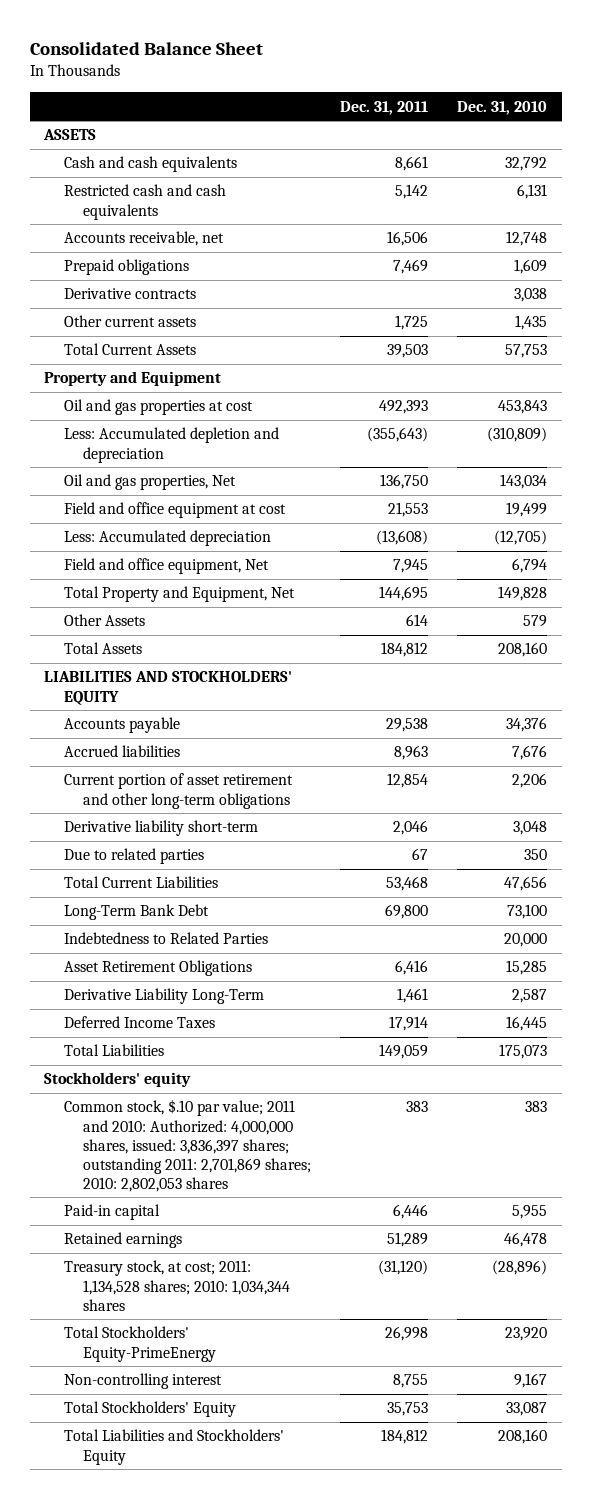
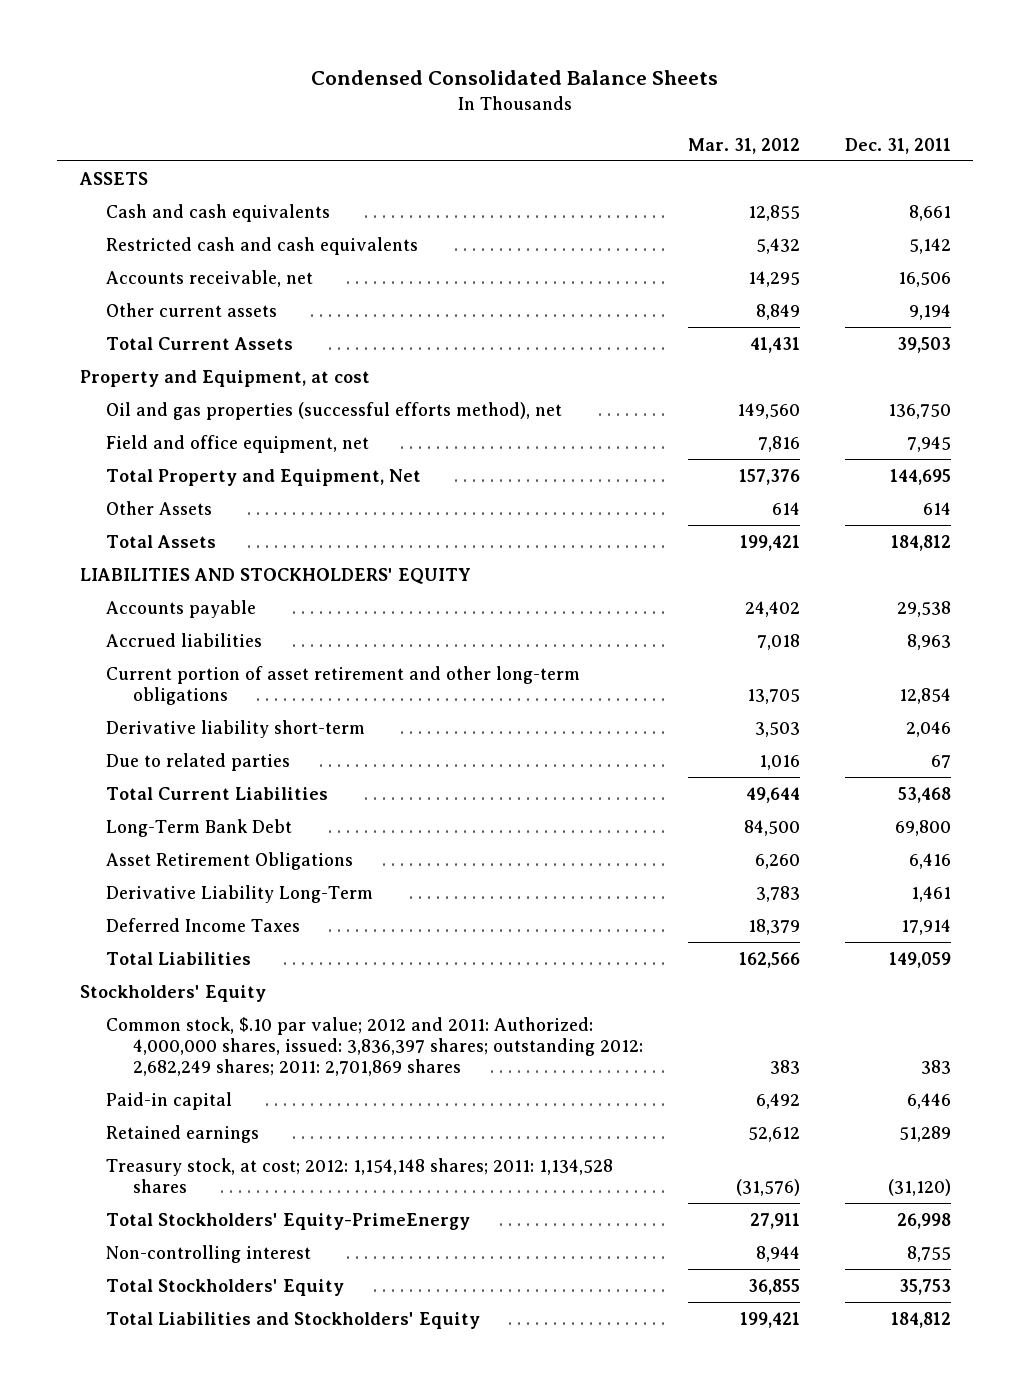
- Consolidated Balance Sheet
+ Condensed Consolidated Balance Sheets
- | Dec. 31, 2011 | Dec. 31, 2010
+ | Mar. 31, 2012 | Dec. 31, 2011
- Prepaid obligations | 7,469 | 1,609
- Derivative contracts | | 3,038
- Other current assets | 1,725 | 1,435
+ Other current assets | 8,849 | 9,194
- Property and Equipment
- Oil and gas properties at cost | 492,393 | 453,843
- Less: Accumulated depletion and depreciation | (355,643) | (310,809)
- Oil and gas properties, Net | 136,750 | 143,034
- Field and office equipment at cost | 21,553 | 19,499
- Less: Accumulated depreciation | (13,608) | (12,705)
- Field and office equipment, Net | 7,945 | 6,794
+ Property and Equipment, at cost
+ Oil and gas properties (successful efforts method), net | 149,560 | 136,750
+ Field and office equipment, net | 7,816 | 7,945
- Indebtedness to Related Parties | | 20,000
- Stockholders' equity
- Common stock, $.10 par value; 2011 and 2010: Authorized: 4,000,000 shares, issued: 3,836,397 shares; outstanding 2011: 2,701,869 shares; 2010: 2,802,053 shares | 383 | 383
+ Stockholders' Equity
+ Common stock, $.10 par value; 2012 and 2011: Authorized: 4,000,000 shares, issued: 3,836,397 shares; outstanding 2012: 2,682,249 shares; 2011: 2,701,869 shares | 383 | 383
- Treasury stock, at cost; 2011: 1,134,528 shares; 2010: 1,034,344 shares | (31,120) | (28,896)
+ Treasury stock, at cost; 2012: 1,154,148 shares; 2011: 1,134,528 shares | (31,576) | (31,120)

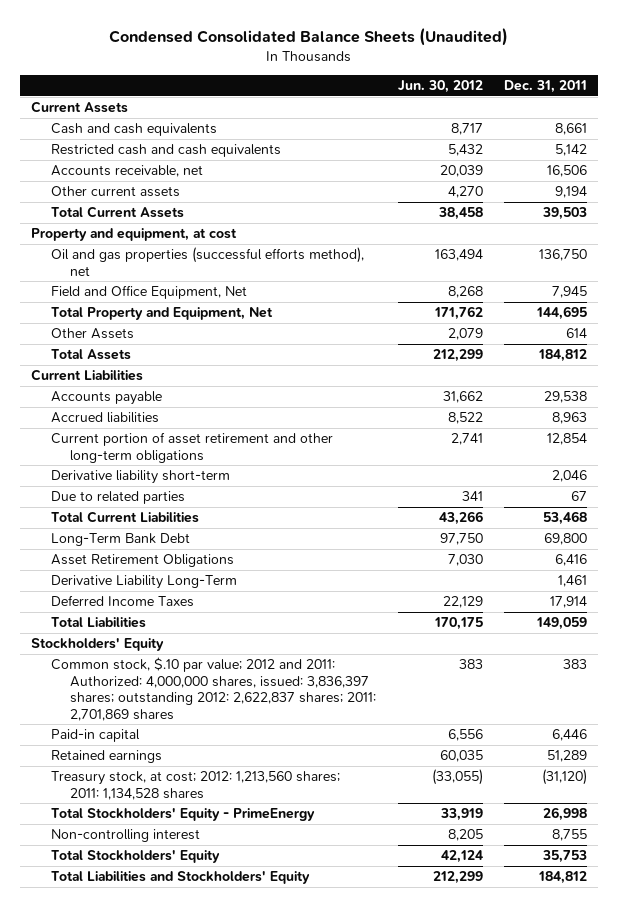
- Condensed Consolidated Balance Sheets
+ Condensed Consolidated Balance Sheets (Unaudited)
- | Mar. 31, 2012 | Dec. 31, 2011
+ | Jun. 30, 2012 | Dec. 31, 2011
- ASSETS
+ Current Assets
- Property and Equipment, at cost
+ Property and equipment, at cost
- Field and office equipment, net | 7,816 | 7,945
+ Field and Office Equipment, Net | 8,268 | 7,945
- LIABILITIES AND STOCKHOLDERS' EQUITY
+ Current Liabilities
- Common stock, $.10 par value; 2012 and 2011: Authorized: 4,000,000 shares, issued: 3,836,397 shares; outstanding 2012: 2,682,249 shares; 2011: 2,701,869 shares | 383 | 383
+ Common stock, $.10 par value; 2012 and 2011: Authorized: 4,000,000 shares, issued: 3,836,397 shares; outstanding 2012: 2,622,837 shares; 2011: 2,701,869 shares | 383 | 383
- Treasury stock, at cost; 2012: 1,154,148 shares; 2011: 1,134,528 shares | (31,576) | (31,120)
- Total Stockholders' Equity-PrimeEnergy | 27,911 | 26,998
+ Treasury stock, at cost; 2012: 1,213,560 shares; 2011: 1,134,528 shares | (33,055) | (31,120)
+ Total Stockholders' Equity - PrimeEnergy | 33,919 | 26,998

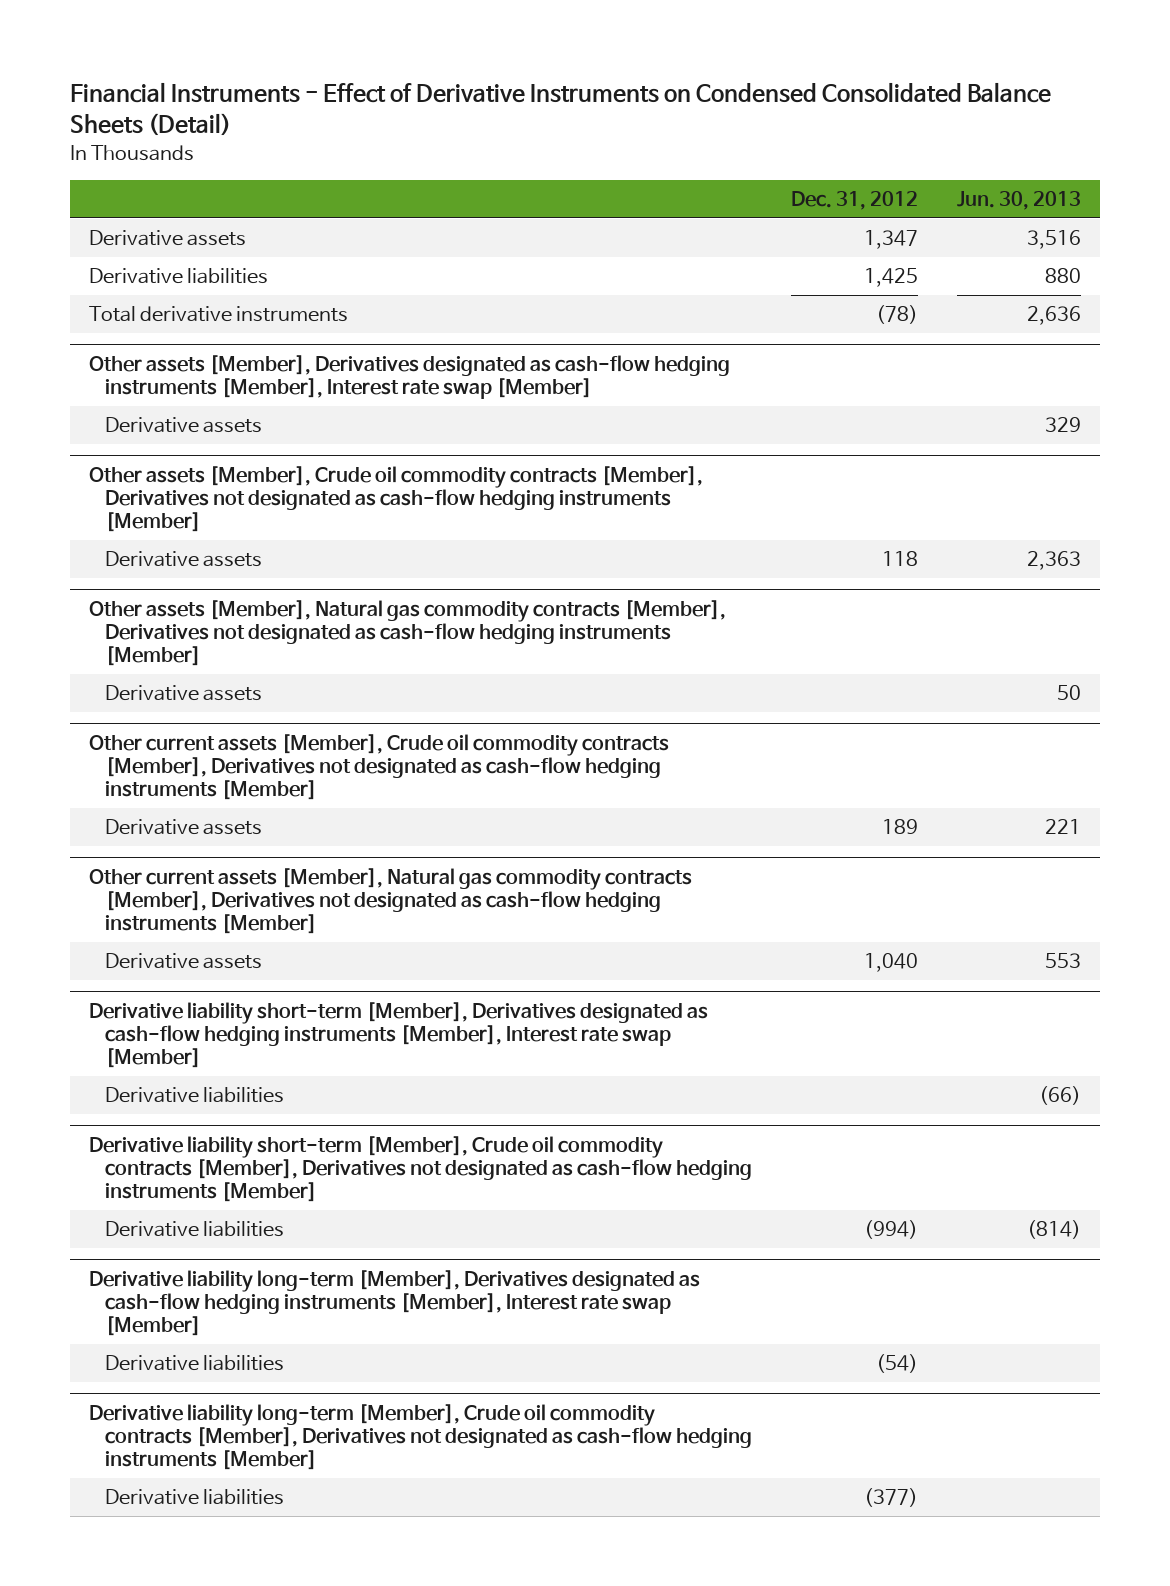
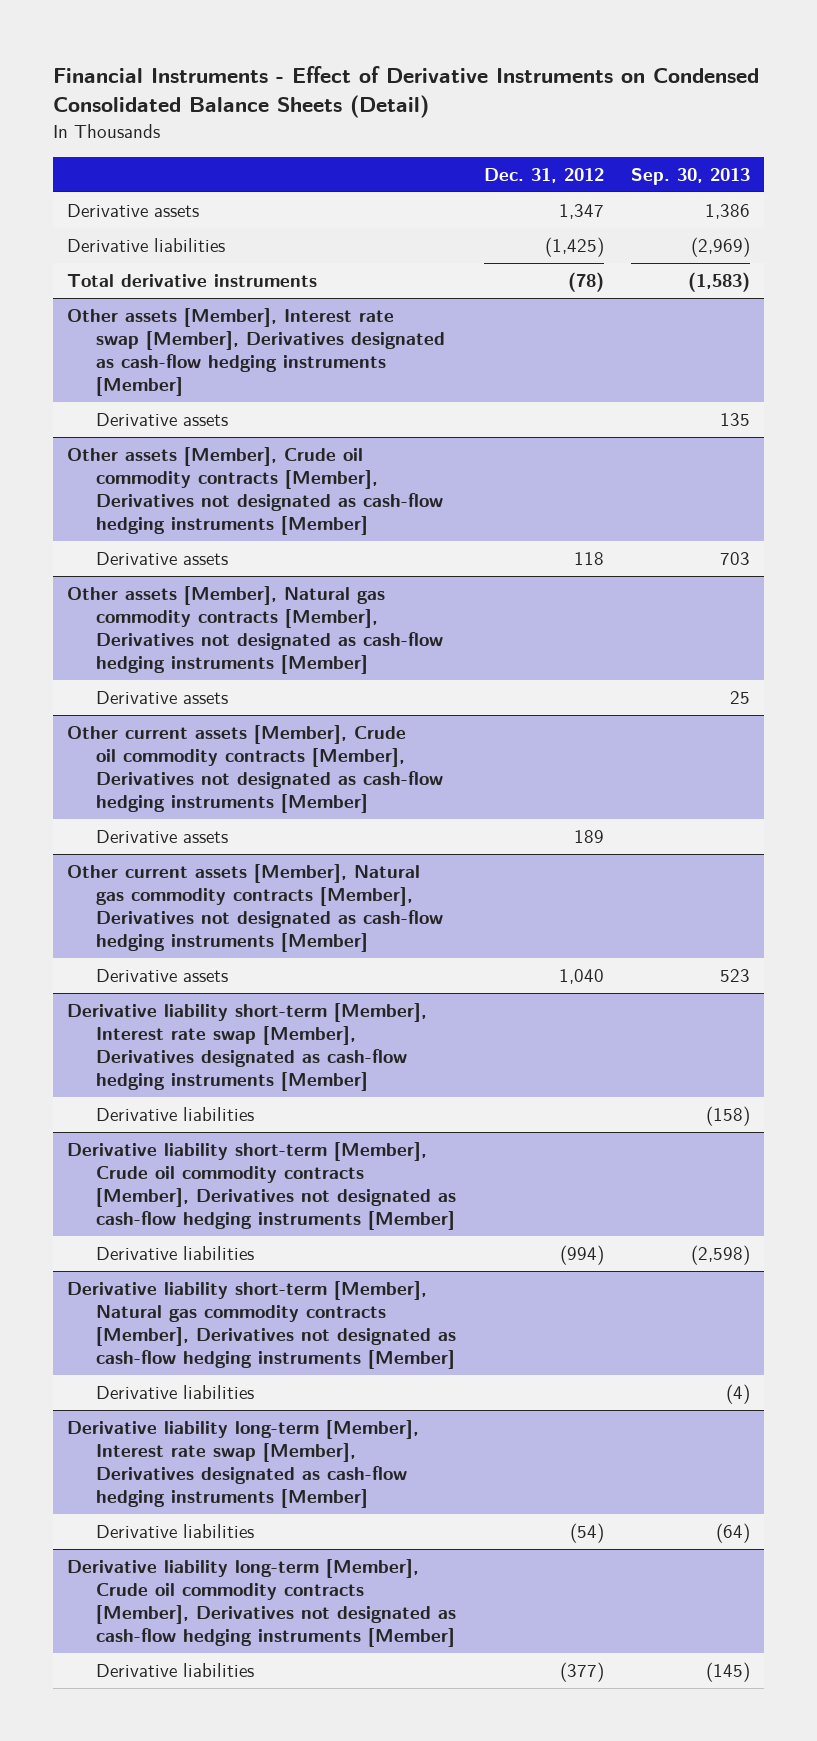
- | Dec. 31, 2012 | Jun. 30, 2013
+ | Dec. 31, 2012 | Sep. 30, 2013
- Derivative liabilities | 1,425 | 880
+ Derivative liabilities | (1,425) | (2,969)
- Other assets [Member], Derivatives designated as cash-flow hedging instruments [Member], Interest rate swap [Member]
+ Other assets [Member], Interest rate swap [Member], Derivatives designated as cash-flow hedging instruments [Member]
- Derivative liability short-term [Member], Derivatives designated as cash-flow hedging instruments [Member], Interest rate swap [Member]
+ Derivative liability short-term [Member], Interest rate swap [Member], Derivatives designated as cash-flow hedging instruments [Member]
- Derivative liability long-term [Member], Derivatives designated as cash-flow hedging instruments [Member], Interest rate swap [Member]
+ Derivative liability short-term [Member], Natural gas commodity contracts [Member], Derivatives not designated as cash-flow hedging instruments [Member]
+ Derivative liabilities | | (4)
+ Derivative liability long-term [Member], Interest rate swap [Member], Derivatives designated as cash-flow hedging instruments [Member]

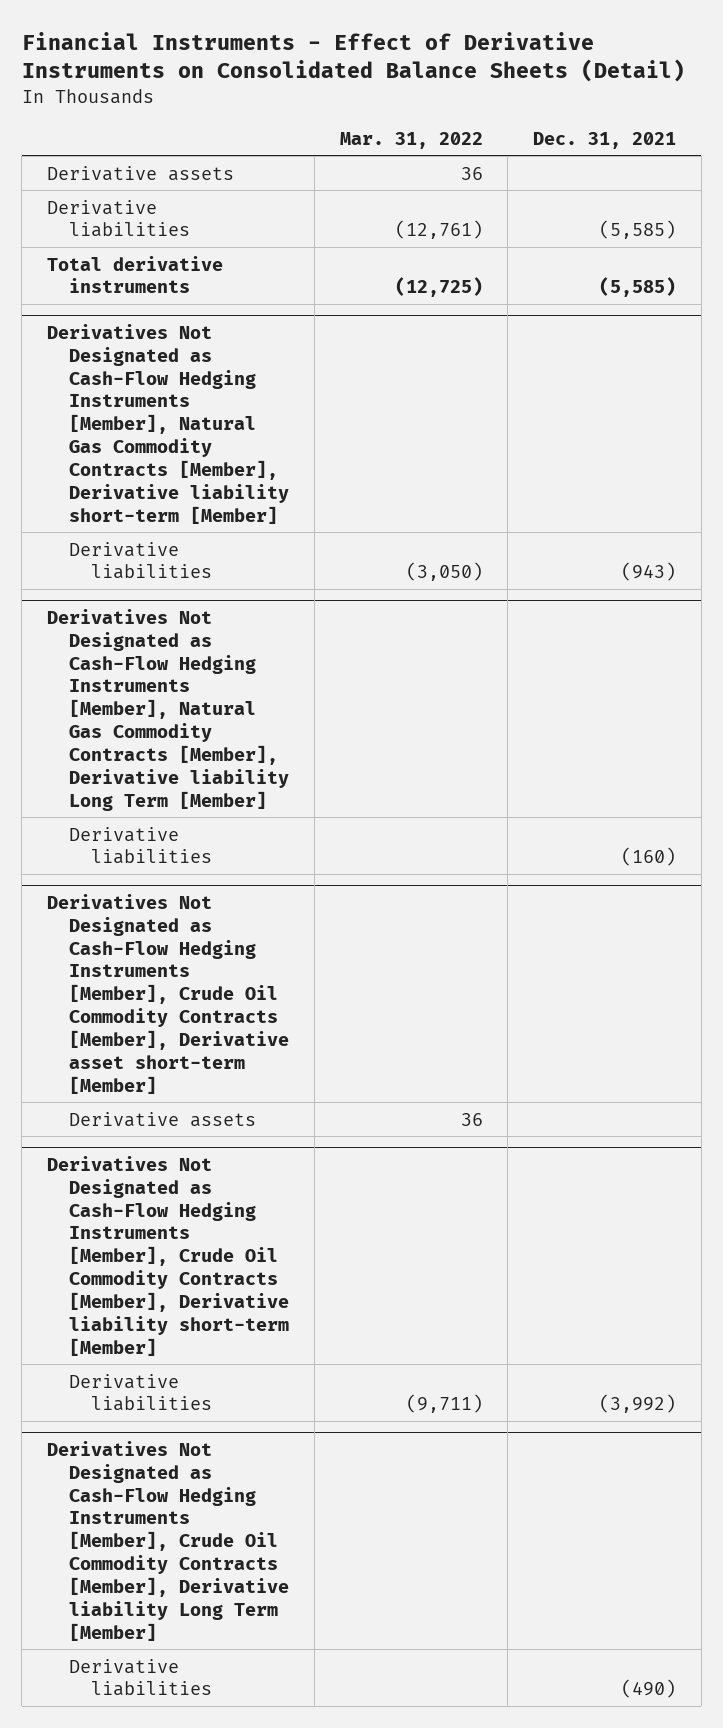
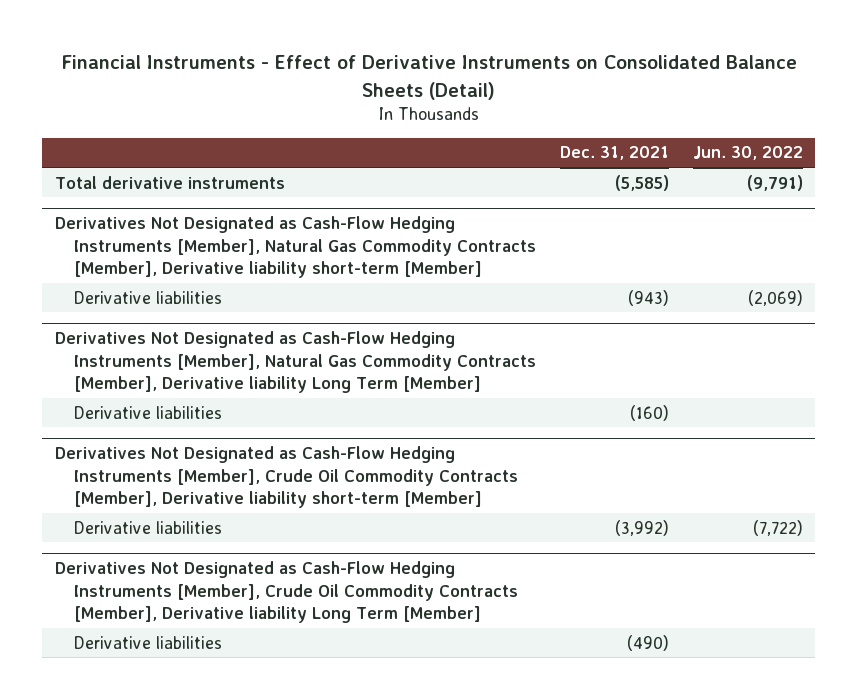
- | Mar. 31, 2022 | Dec. 31, 2021
+ | Dec. 31, 2021 | Jun. 30, 2022
- Derivative assets | 36 |
- Derivative liabilities | (12,761) | (5,585)
- Derivatives Not Designated as Cash-Flow Hedging Instruments [Member], Crude Oil Commodity Contracts [Member], Derivative asset short-term [Member]
- Derivative assets | 36 |

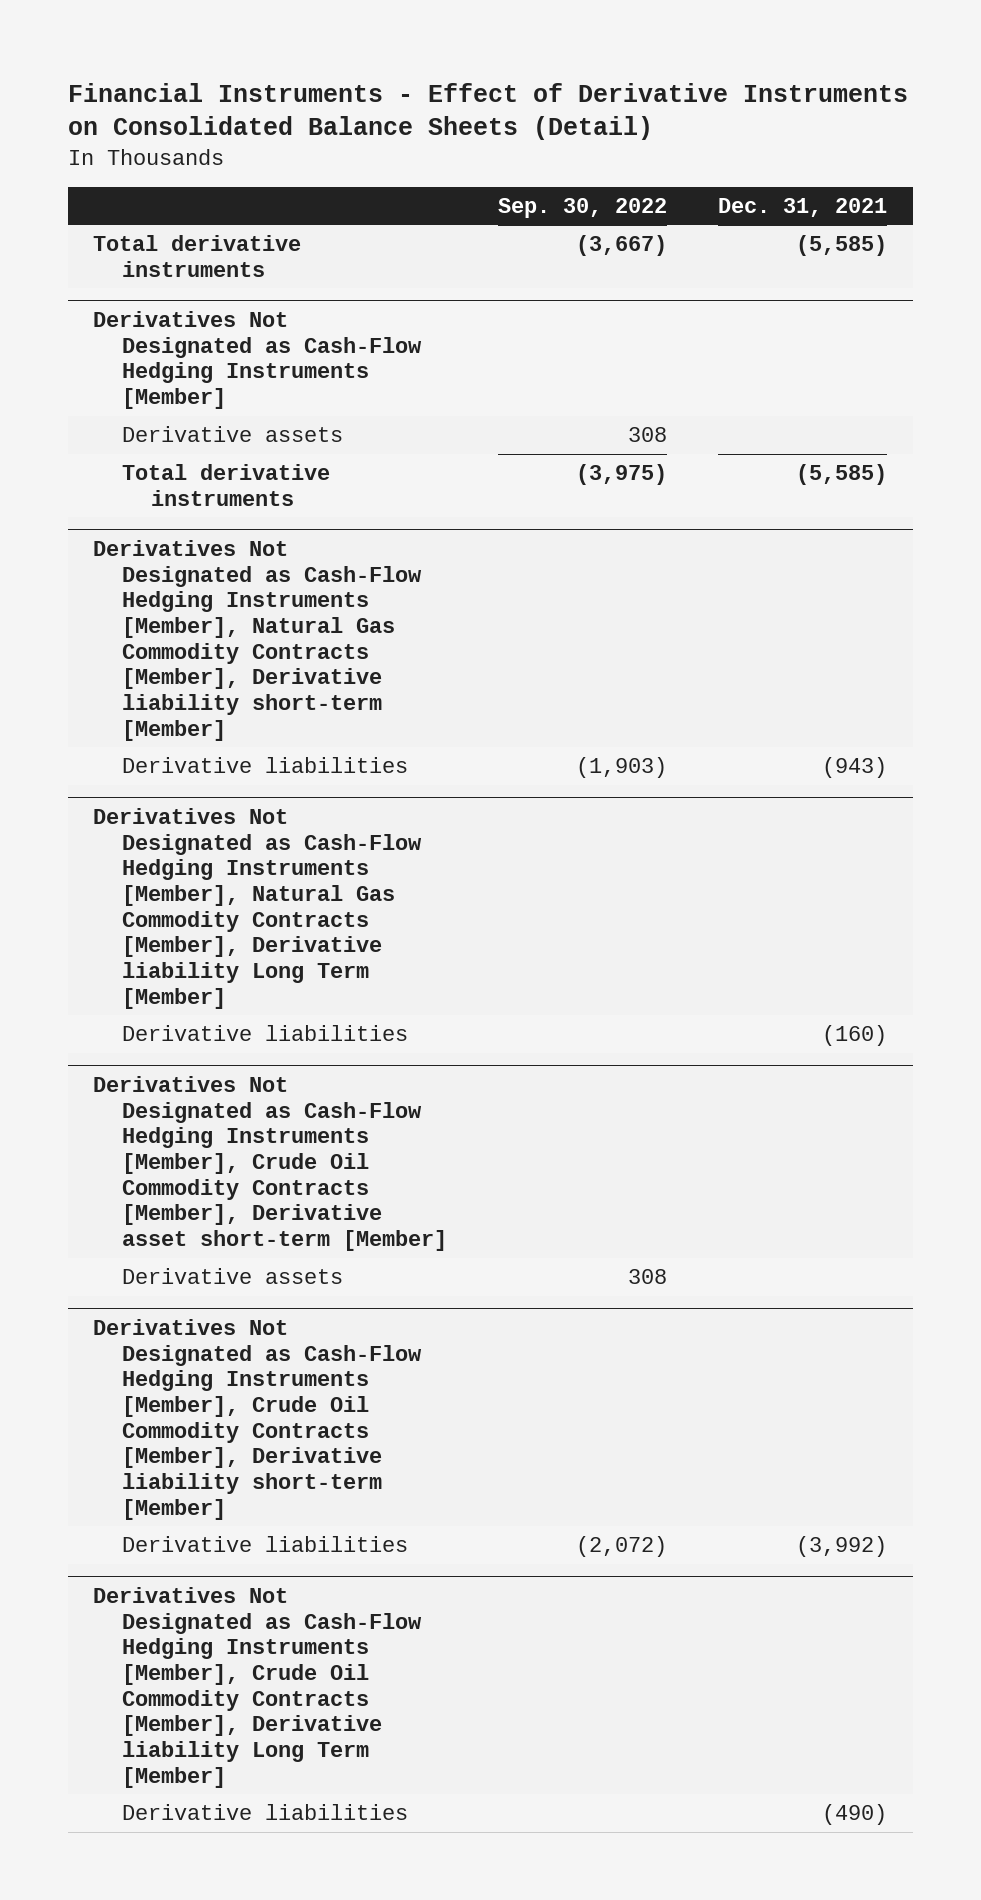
- | Dec. 31, 2021 | Jun. 30, 2022
+ | Sep. 30, 2022 | Dec. 31, 2021
+ Derivatives Not Designated as Cash-Flow Hedging Instruments [Member]
+ Derivative assets | 308 |
+ Total derivative instruments | (3,975) | (5,585)
+ Derivatives Not Designated as Cash-Flow Hedging Instruments [Member], Crude Oil Commodity Contracts [Member], Derivative asset short-term [Member]
+ Derivative assets | 308 |

